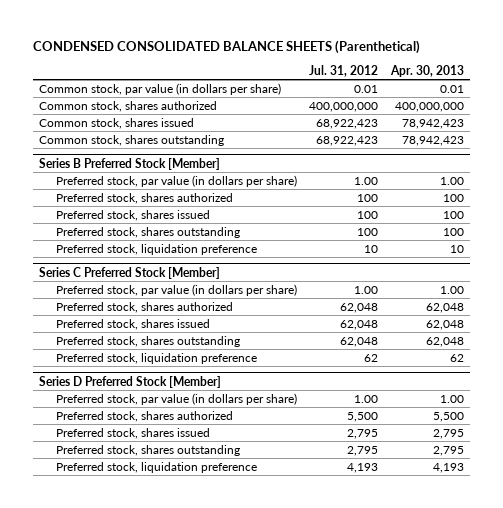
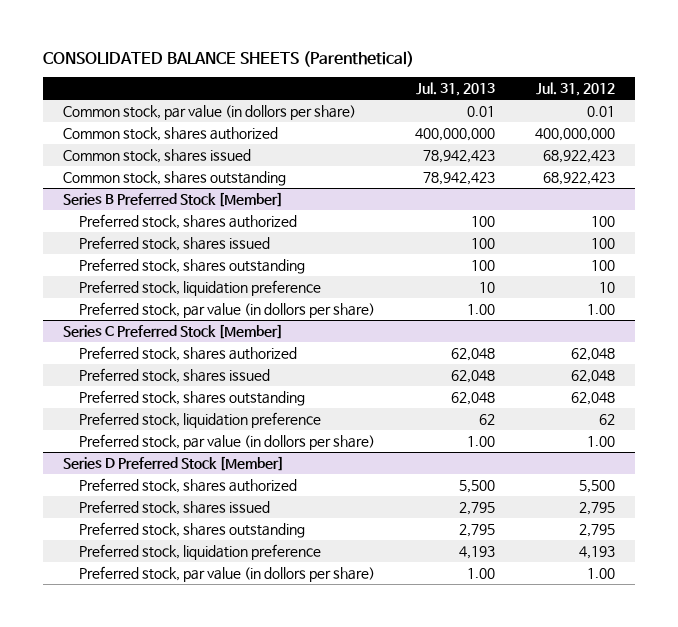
- CONDENSED CONSOLIDATED BALANCE SHEETS (Parenthetical)
+ CONSOLIDATED BALANCE SHEETS (Parenthetical)
- | Jul. 31, 2012 | Apr. 30, 2013
+ | Jul. 31, 2013 | Jul. 31, 2012
- Common stock, par value (in dollars per share) | 0.01 | 0.01
+ Common stock, par value (in dollors per share) | 0.01 | 0.01
@ Series B Preferred Stock [Member]
- Preferred stock, par value (in dollars per share) | 1.00 | 1.00
+ Preferred stock, par value (in dollors per share) | 1.00 | 1.00
@ Series C Preferred Stock [Member]
- Preferred stock, par value (in dollars per share) | 1.00 | 1.00
+ Preferred stock, par value (in dollors per share) | 1.00 | 1.00
@ Series D Preferred Stock [Member]
- Preferred stock, par value (in dollars per share) | 1.00 | 1.00
+ Preferred stock, par value (in dollors per share) | 1.00 | 1.00

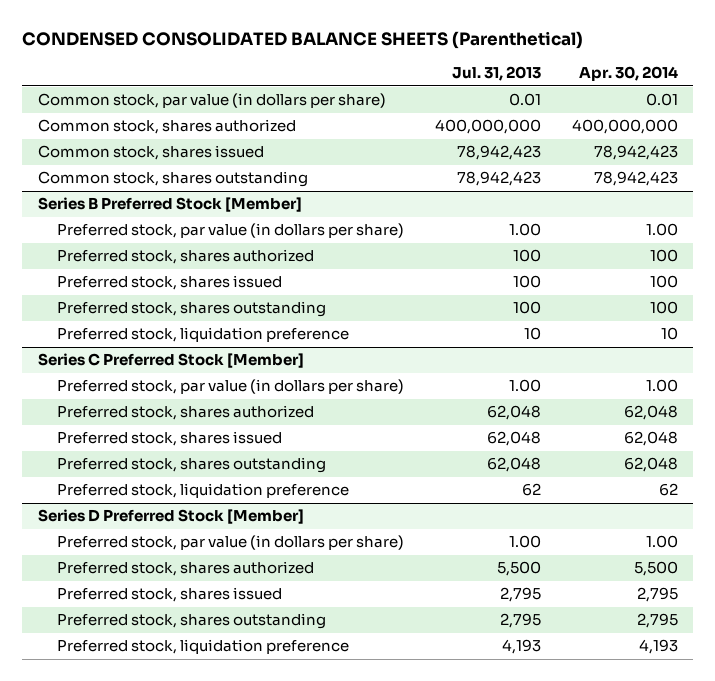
- CONSOLIDATED BALANCE SHEETS (Parenthetical)
+ CONDENSED CONSOLIDATED BALANCE SHEETS (Parenthetical)
- | Jul. 31, 2013 | Jul. 31, 2012
+ | Jul. 31, 2013 | Apr. 30, 2014
- Common stock, par value (in dollors per share) | 0.01 | 0.01
+ Common stock, par value (in dollars per share) | 0.01 | 0.01
@ Series B Preferred Stock [Member]
+ Preferred stock, par value (in dollars per share) | 1.00 | 1.00
- Preferred stock, par value (in dollors per share) | 1.00 | 1.00
@ Series C Preferred Stock [Member]
+ Preferred stock, par value (in dollars per share) | 1.00 | 1.00
- Preferred stock, par value (in dollors per share) | 1.00 | 1.00
@ Series D Preferred Stock [Member]
+ Preferred stock, par value (in dollars per share) | 1.00 | 1.00
- Preferred stock, par value (in dollors per share) | 1.00 | 1.00

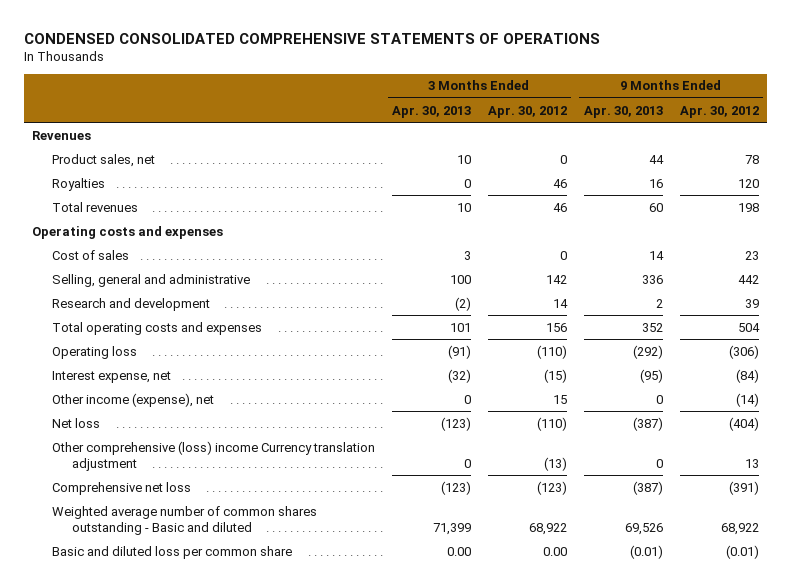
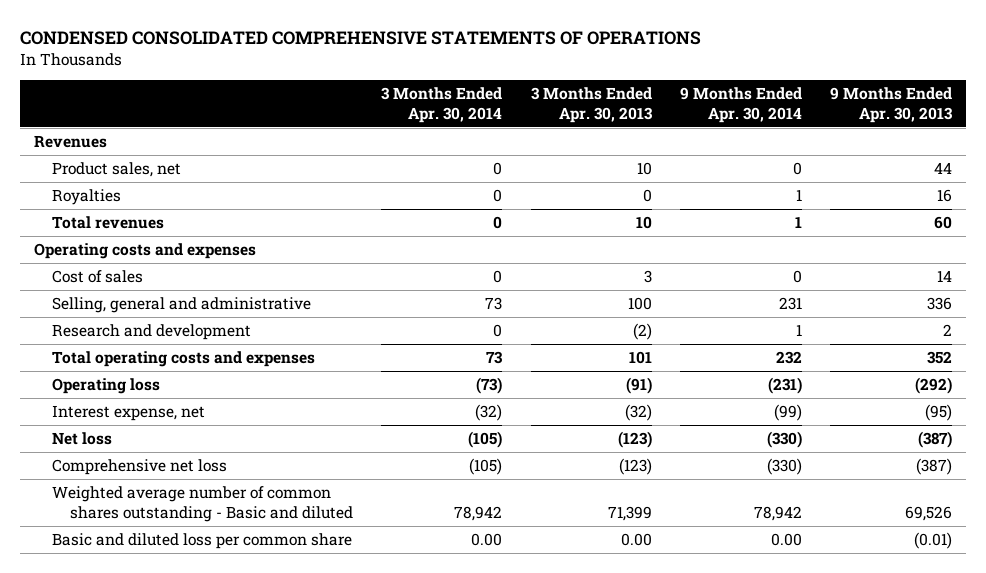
- | 3 Months Ended Apr. 30, 2013 | 3 Months Ended Apr. 30, 2012 | 9 Months Ended Apr. 30, 2013 | 9 Months Ended Apr. 30, 2012
+ | 3 Months Ended Apr. 30, 2014 | 3 Months Ended Apr. 30, 2013 | 9 Months Ended Apr. 30, 2014 | 9 Months Ended Apr. 30, 2013
- Other income (expense), net | 0 | 15 | 0 | (14)
- Other comprehensive (loss) income Currency translation adjustment | 0 | (13) | 0 | 13

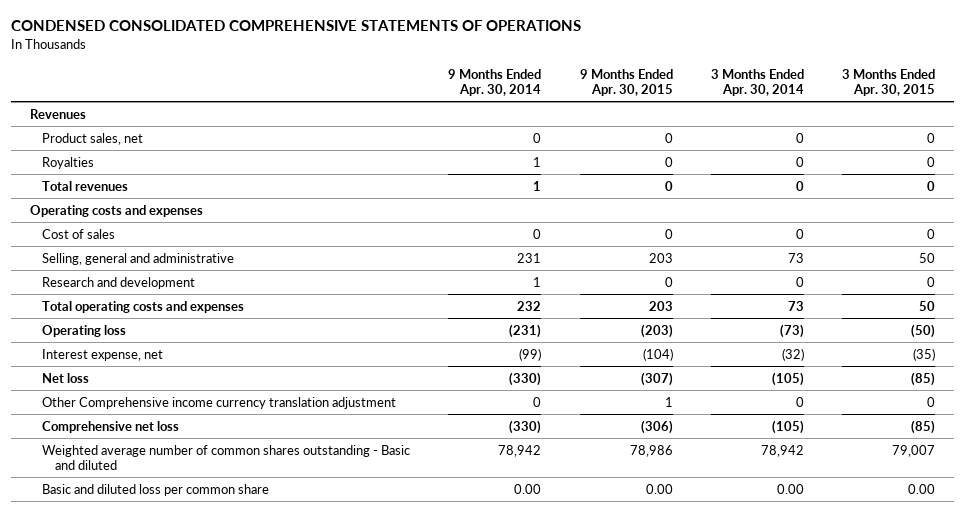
- | 3 Months Ended Apr. 30, 2014 | 3 Months Ended Apr. 30, 2013 | 9 Months Ended Apr. 30, 2014 | 9 Months Ended Apr. 30, 2013
+ | 9 Months Ended Apr. 30, 2014 | 9 Months Ended Apr. 30, 2015 | 3 Months Ended Apr. 30, 2014 | 3 Months Ended Apr. 30, 2015
+ Other Comprehensive income currency translation adjustment | 0 | 1 | 0 | 0

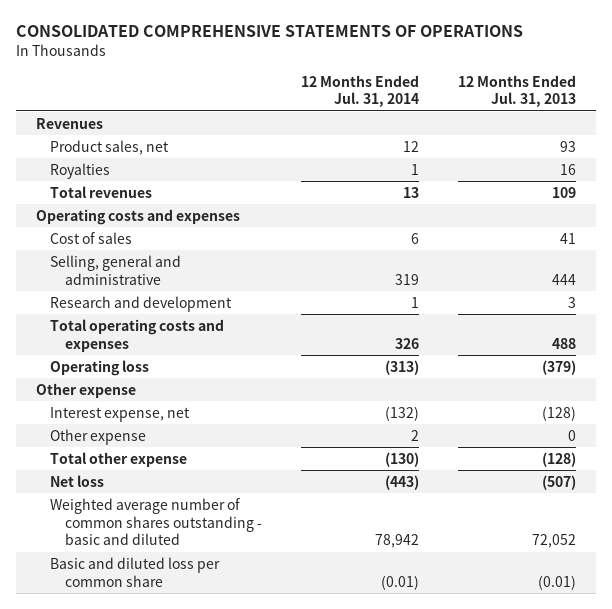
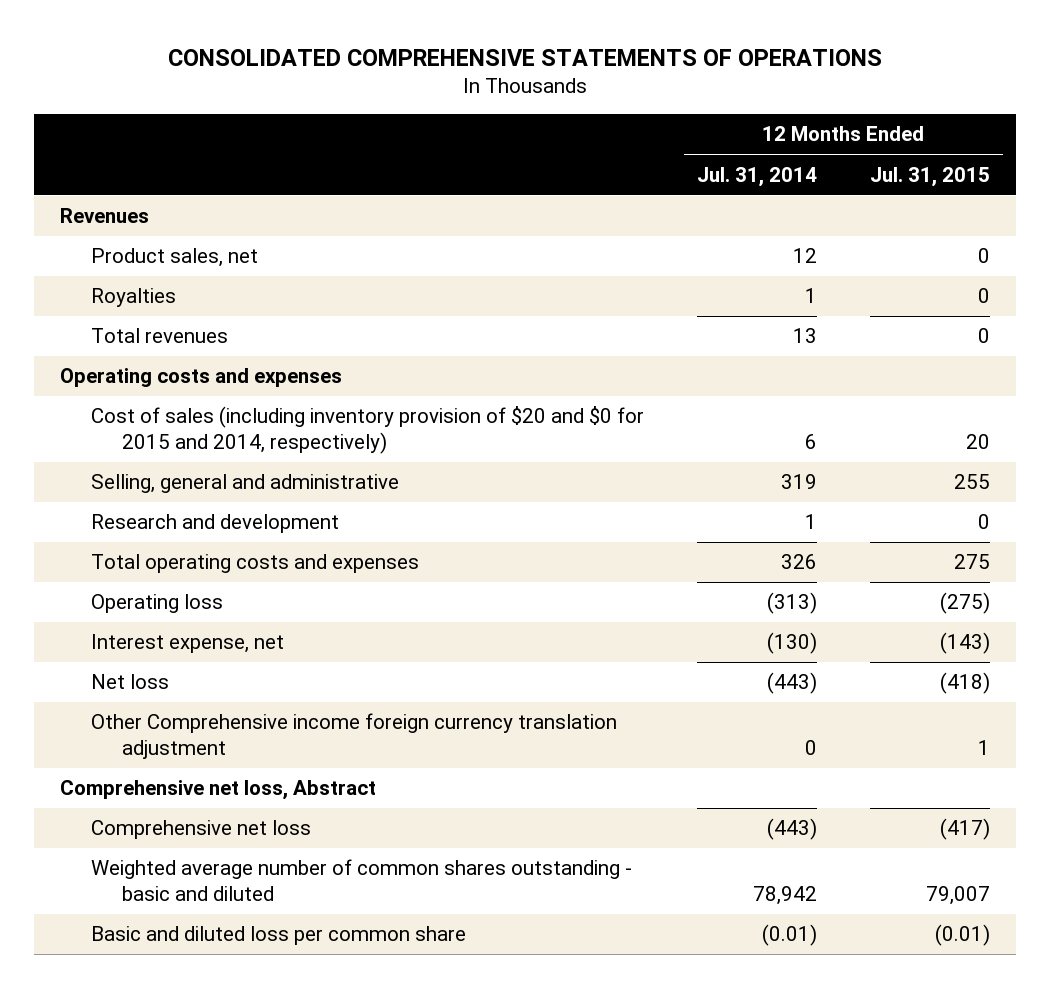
- | 12 Months Ended Jul. 31, 2014 | 12 Months Ended Jul. 31, 2013
+ | 12 Months Ended Jul. 31, 2014 | 12 Months Ended Jul. 31, 2015
- Cost of sales | 6 | 41
+ Cost of sales (including inventory provision of $20 and $0 for 2015 and 2014, respectively) | 6 | 20
- Other expense
- Interest expense, net | (132) | (128)
- Other expense | 2 | 0
- Total other expense | (130) | (128)
+ Interest expense, net | (130) | (143)
+ Other Comprehensive income foreign currency translation adjustment | 0 | 1
+ Comprehensive net loss, Abstract
+ Comprehensive net loss | (443) | (417)

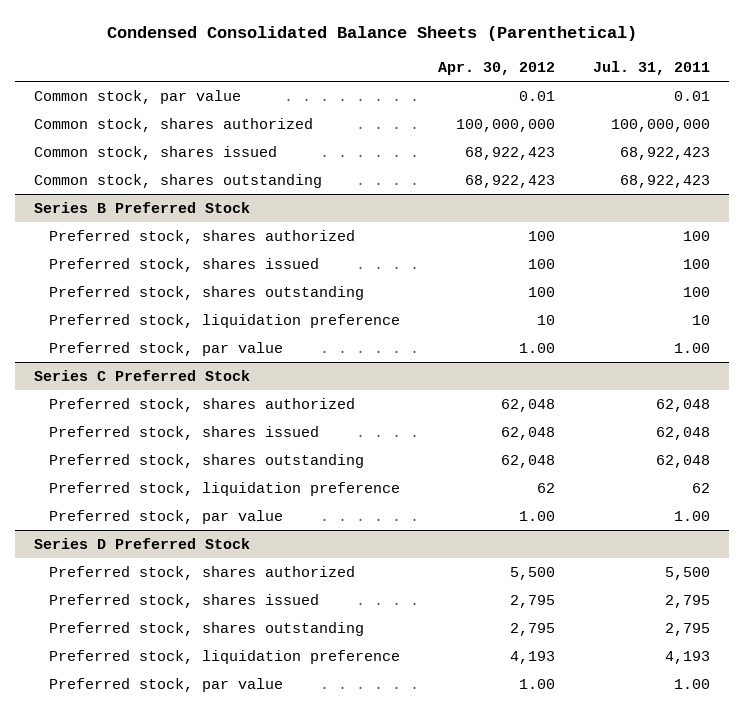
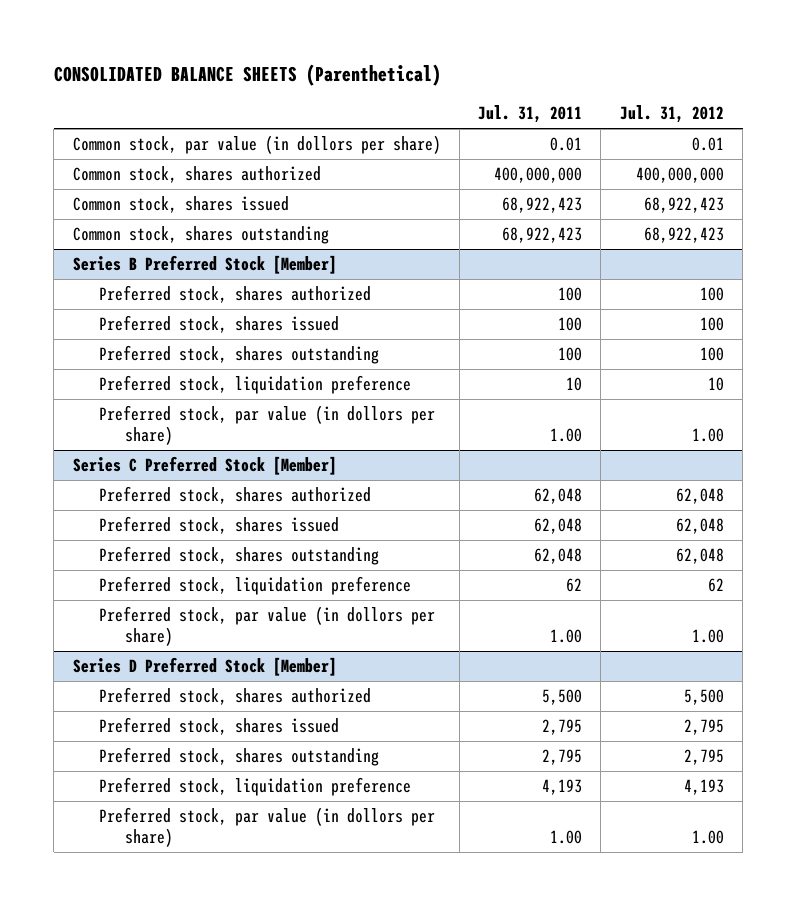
- Condensed Consolidated Balance Sheets (Parenthetical)
+ CONSOLIDATED BALANCE SHEETS (Parenthetical)
- | Apr. 30, 2012 | Jul. 31, 2011
+ | Jul. 31, 2011 | Jul. 31, 2012
- Common stock, par value | 0.01 | 0.01
- Common stock, shares authorized | 100,000,000 | 100,000,000
+ Common stock, par value (in dollors per share) | 0.01 | 0.01
+ Common stock, shares authorized | 400,000,000 | 400,000,000
- Series B Preferred Stock
+ Series B Preferred Stock [Member]
- Preferred stock, par value | 1.00 | 1.00
- Series C Preferred Stock
+ Preferred stock, par value (in dollors per share) | 1.00 | 1.00
+ Series C Preferred Stock [Member]
- Preferred stock, par value | 1.00 | 1.00
- Series D Preferred Stock
+ Preferred stock, par value (in dollors per share) | 1.00 | 1.00
+ Series D Preferred Stock [Member]
- Preferred stock, par value | 1.00 | 1.00
+ Preferred stock, par value (in dollors per share) | 1.00 | 1.00

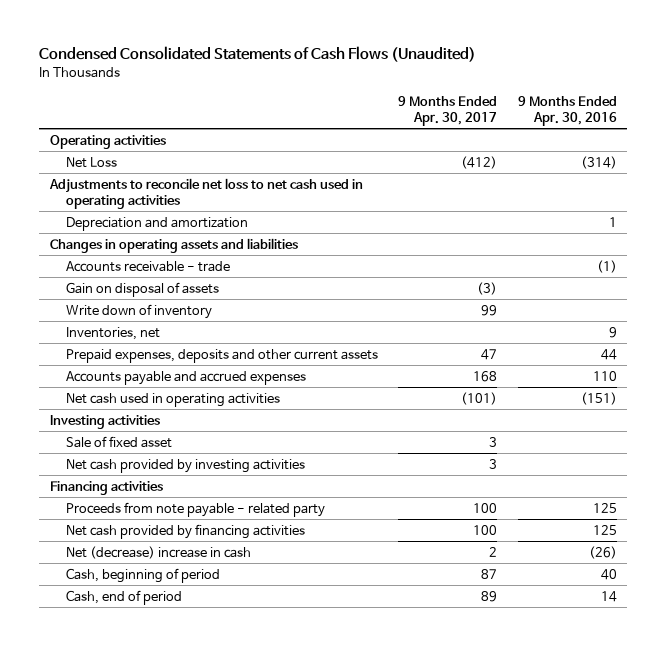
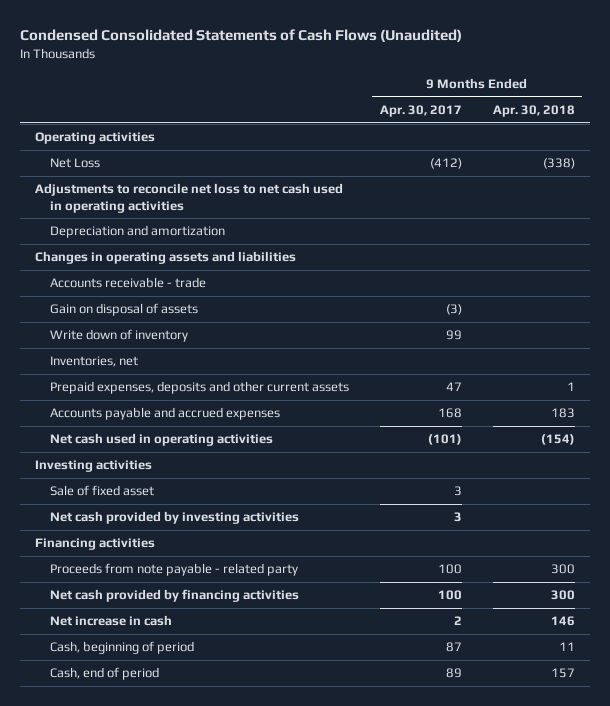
- | 9 Months Ended Apr. 30, 2017 | 9 Months Ended Apr. 30, 2016
+ | 9 Months Ended Apr. 30, 2017 | 9 Months Ended Apr. 30, 2018
- Net (decrease) increase in cash | 2 | (26)
+ Net increase in cash | 2 | 146

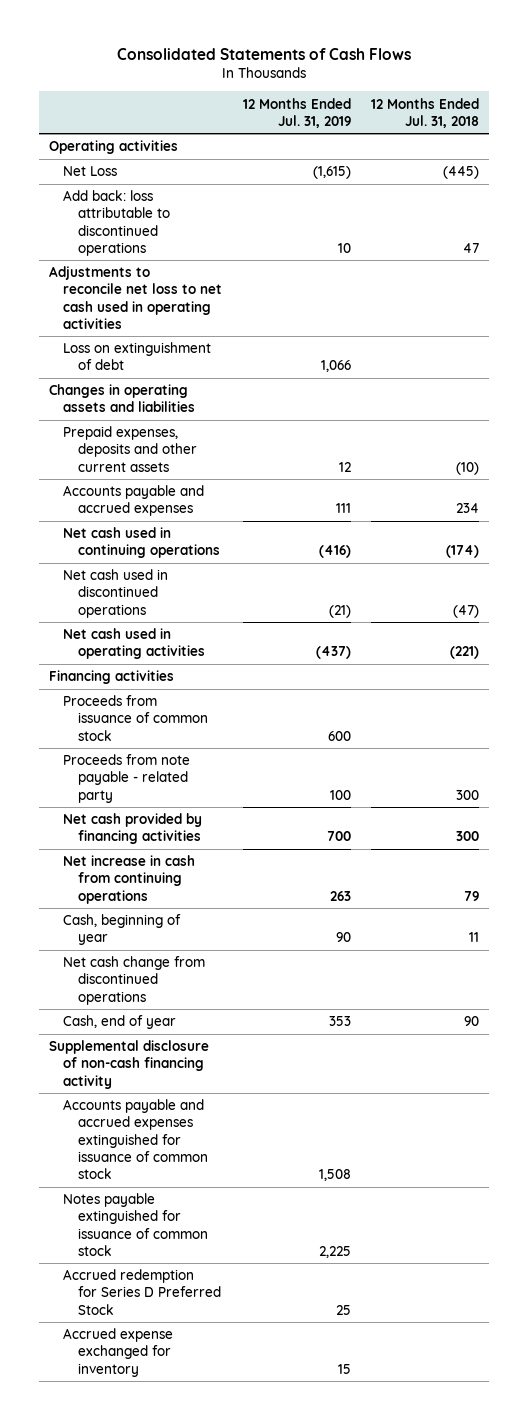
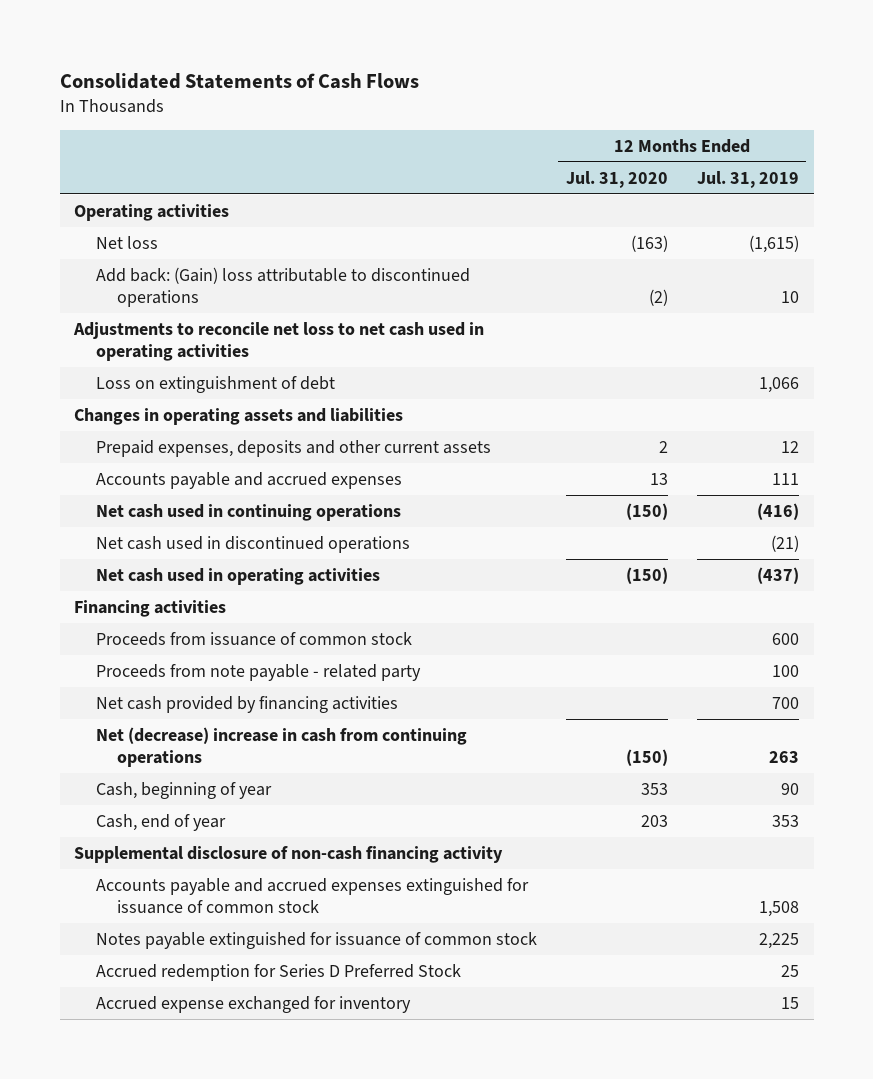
- | 12 Months Ended Jul. 31, 2019 | 12 Months Ended Jul. 31, 2018
+ | 12 Months Ended Jul. 31, 2020 | 12 Months Ended Jul. 31, 2019
- Net Loss | (1,615) | (445)
- Add back: loss attributable to discontinued operations | 10 | 47
+ Net loss | (163) | (1,615)
+ Add back: (Gain) loss attributable to discontinued operations | (2) | 10
- Net increase in cash from continuing operations | 263 | 79
+ Net (decrease) increase in cash from continuing operations | (150) | 263
- Net cash change from discontinued operations

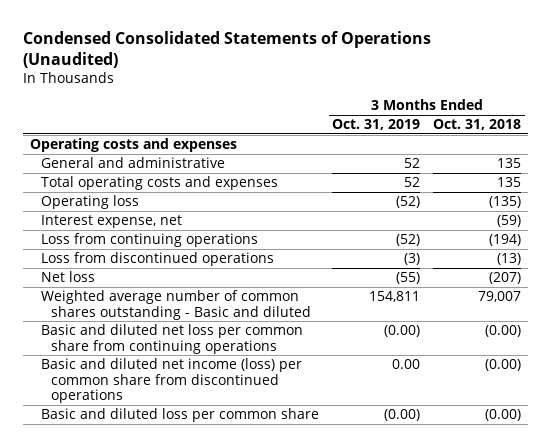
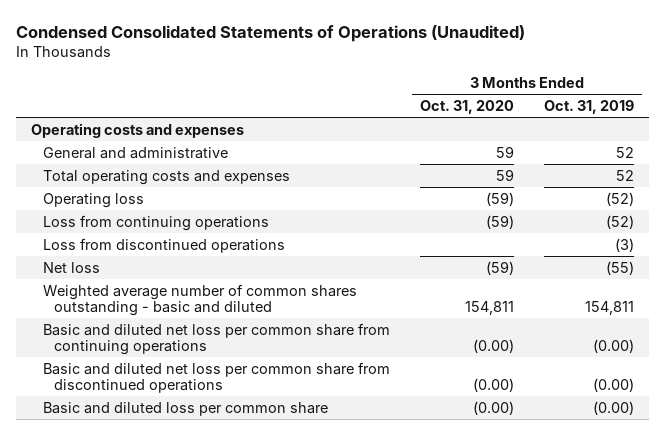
- | 3 Months Ended Oct. 31, 2019 | 3 Months Ended Oct. 31, 2018
+ | 3 Months Ended Oct. 31, 2020 | 3 Months Ended Oct. 31, 2019
- Interest expense, net | | (59)
- Weighted average number of common shares outstanding - Basic and diluted | 154,811 | 79,007
+ Weighted average number of common shares outstanding - basic and diluted | 154,811 | 154,811
- Basic and diluted net income (loss) per common share from discontinued operations | 0.00 | (0.00)
+ Basic and diluted net loss per common share from discontinued operations | (0.00) | (0.00)

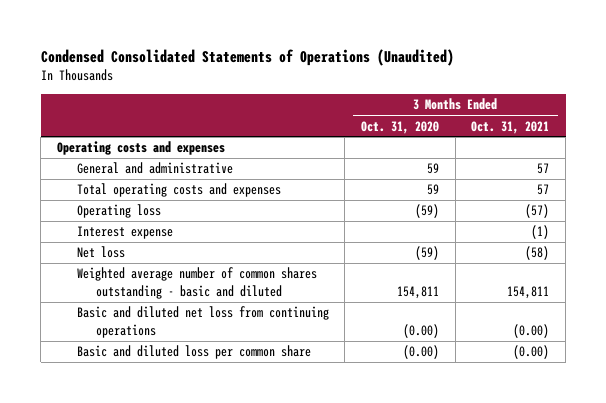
- | 3 Months Ended Oct. 31, 2020 | 3 Months Ended Oct. 31, 2019
+ | 3 Months Ended Oct. 31, 2020 | 3 Months Ended Oct. 31, 2021
- Loss from continuing operations | (59) | (52)
- Loss from discontinued operations | | (3)
+ Interest expense | | (1)
- Basic and diluted net loss per common share from continuing operations | (0.00) | (0.00)
- Basic and diluted net loss per common share from discontinued operations | (0.00) | (0.00)
+ Basic and diluted net loss from continuing operations | (0.00) | (0.00)

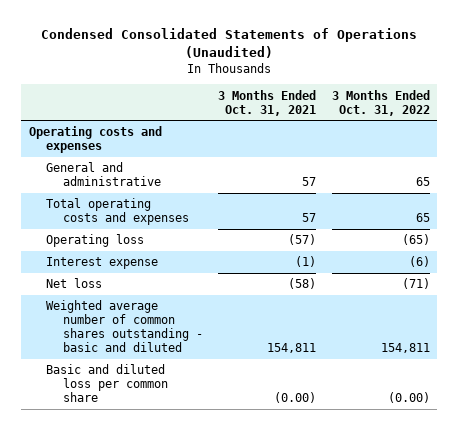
- | 3 Months Ended Oct. 31, 2020 | 3 Months Ended Oct. 31, 2021
+ | 3 Months Ended Oct. 31, 2021 | 3 Months Ended Oct. 31, 2022
- Basic and diluted net loss from continuing operations | (0.00) | (0.00)

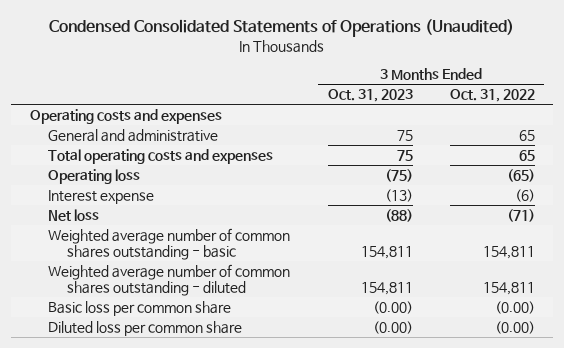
- | 3 Months Ended Oct. 31, 2021 | 3 Months Ended Oct. 31, 2022
+ | 3 Months Ended Oct. 31, 2023 | 3 Months Ended Oct. 31, 2022
- Weighted average number of common shares outstanding - basic and diluted | 154,811 | 154,811
- Basic and diluted loss per common share | (0.00) | (0.00)
+ Weighted average number of common shares outstanding - basic | 154,811 | 154,811
+ Weighted average number of common shares outstanding - diluted | 154,811 | 154,811
+ Basic loss per common share | (0.00) | (0.00)
+ Diluted loss per common share | (0.00) | (0.00)

